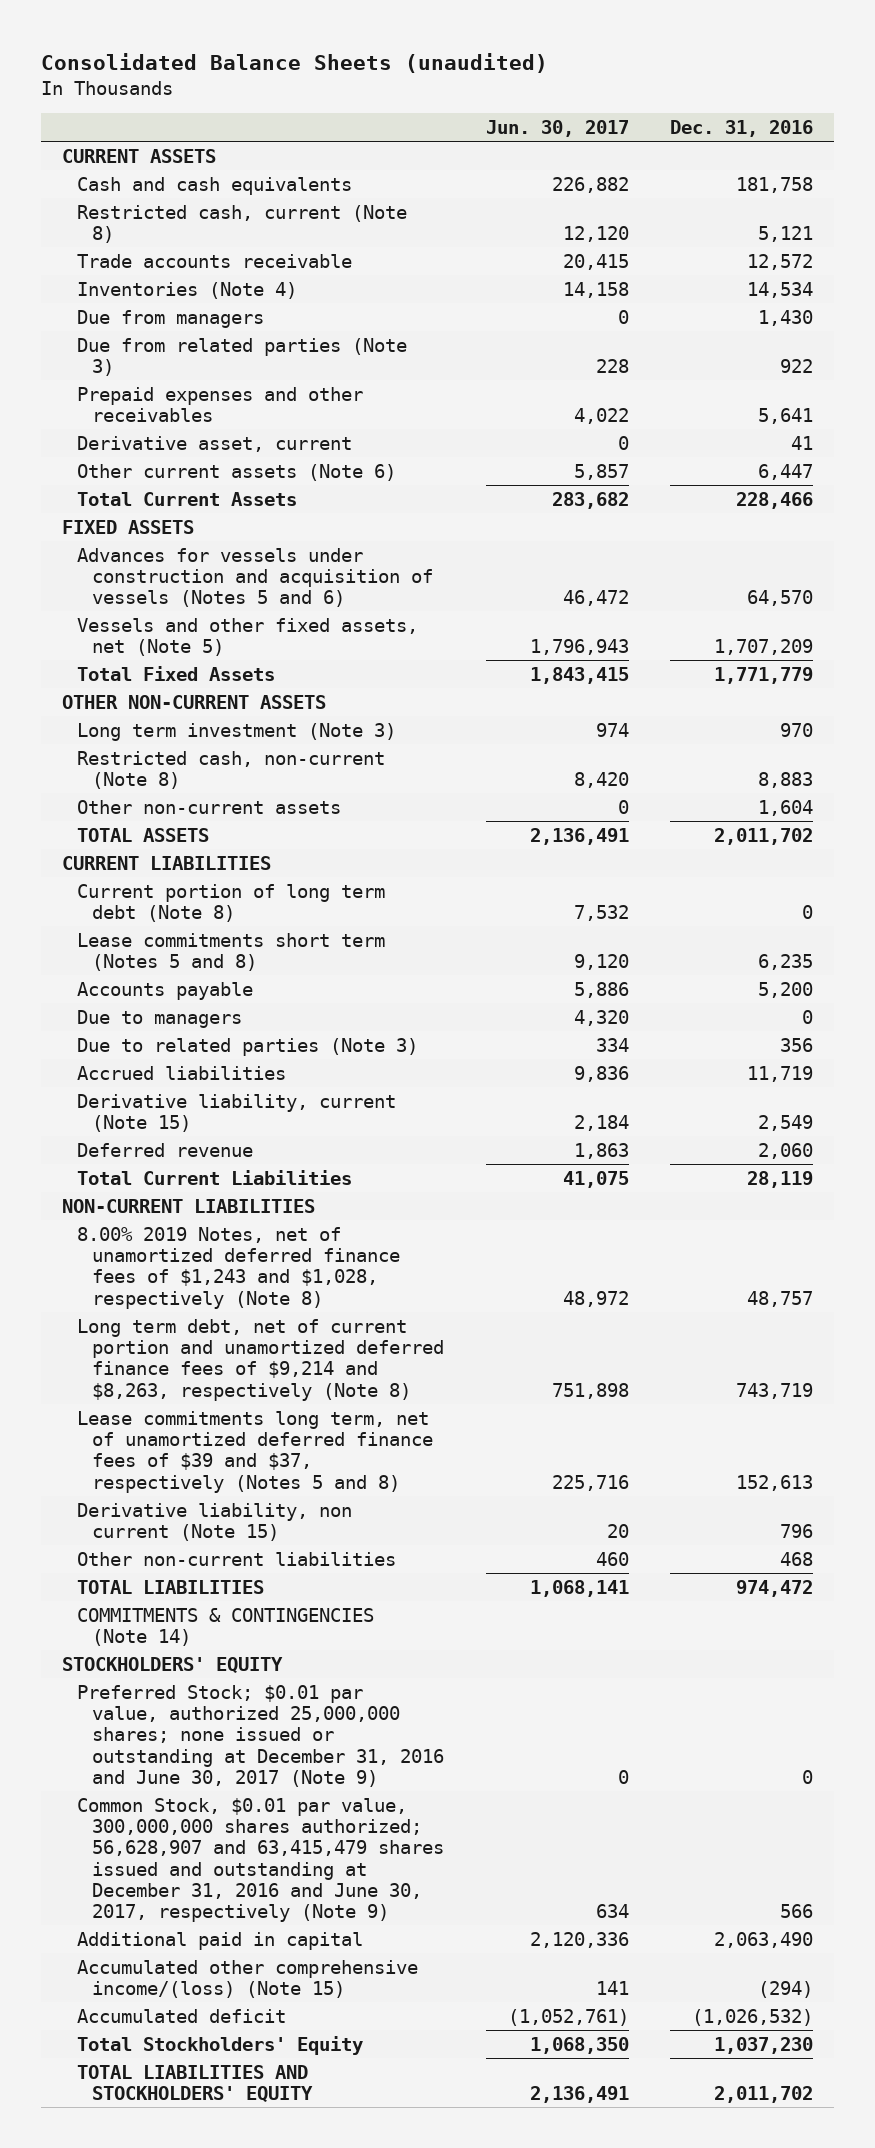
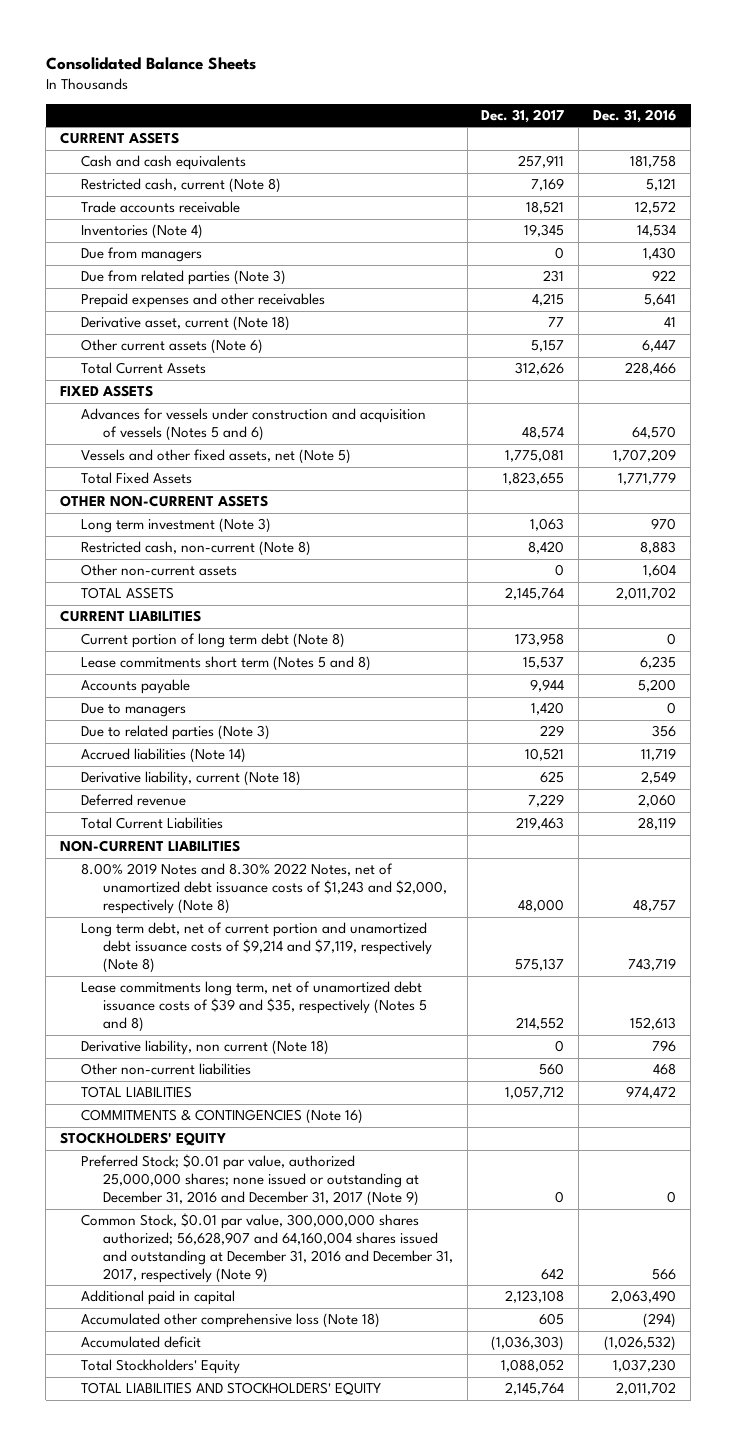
- Consolidated Balance Sheets (unaudited)
+ Consolidated Balance Sheets
- | Jun. 30, 2017 | Dec. 31, 2016
+ | Dec. 31, 2017 | Dec. 31, 2016
- Derivative asset, current | 0 | 41
+ Derivative asset, current (Note 18) | 77 | 41
- Accrued liabilities | 9,836 | 11,719
- Derivative liability, current (Note 15) | 2,184 | 2,549
+ Accrued liabilities (Note 14) | 10,521 | 11,719
+ Derivative liability, current (Note 18) | 625 | 2,549
- 8.00% 2019 Notes, net of unamortized deferred finance fees of $1,243 and $1,028, respectively (Note 8) | 48,972 | 48,757
- Long term debt, net of current portion and unamortized deferred finance fees of $9,214 and $8,263, respectively (Note 8) | 751,898 | 743,719
- Lease commitments long term, net of unamortized deferred finance fees of $39 and $37, respectively (Notes 5 and 8) | 225,716 | 152,613
- Derivative liability, non current (Note 15) | 20 | 796
+ 8.00% 2019 Notes and 8.30% 2022 Notes, net of unamortized debt issuance costs of $1,243 and $2,000, respectively (Note 8) | 48,000 | 48,757
+ Long term debt, net of current portion and unamortized debt issuance costs of $9,214 and $7,119, respectively (Note 8) | 575,137 | 743,719
+ Lease commitments long term, net of unamortized debt issuance costs of $39 and $35, respectively (Notes 5 and 8) | 214,552 | 152,613
+ Derivative liability, non current (Note 18) | 0 | 796
- COMMITMENTS & CONTINGENCIES (Note 14)
+ COMMITMENTS & CONTINGENCIES (Note 16)
- Preferred Stock; $0.01 par value, authorized 25,000,000 shares; none issued or outstanding at December 31, 2016 and June 30, 2017 (Note 9) | 0 | 0
- Common Stock, $0.01 par value, 300,000,000 shares authorized; 56,628,907 and 63,415,479 shares issued and outstanding at December 31, 2016 and June 30, 2017, respectively (Note 9) | 634 | 566
+ Preferred Stock; $0.01 par value, authorized 25,000,000 shares; none issued or outstanding at December 31, 2016 and December 31, 2017 (Note 9) | 0 | 0
+ Common Stock, $0.01 par value, 300,000,000 shares authorized; 56,628,907 and 64,160,004 shares issued and outstanding at December 31, 2016 and December 31, 2017, respectively (Note 9) | 642 | 566
- Accumulated other comprehensive income/(loss) (Note 15) | 141 | (294)
+ Accumulated other comprehensive loss (Note 18) | 605 | (294)

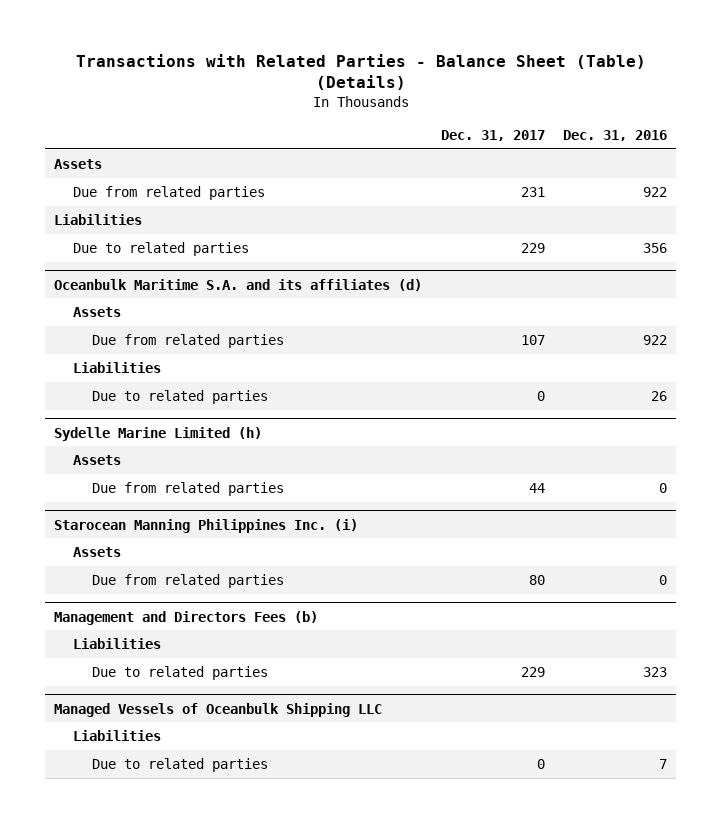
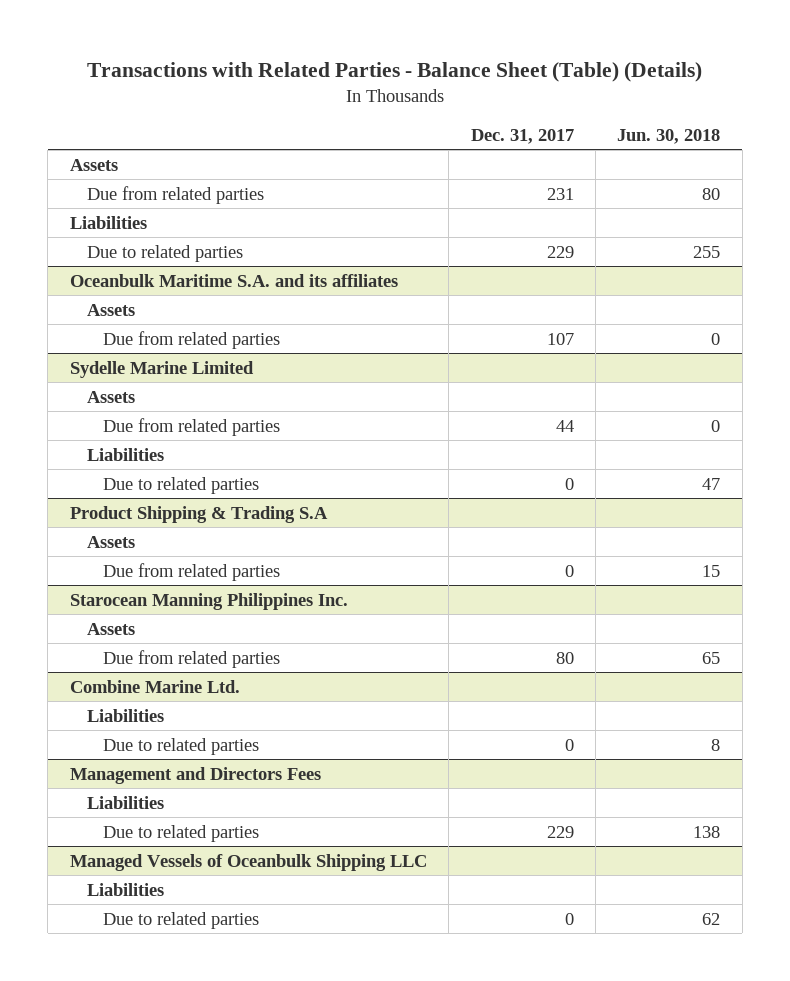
- | Dec. 31, 2017 | Dec. 31, 2016
+ | Dec. 31, 2017 | Jun. 30, 2018
- Oceanbulk Maritime S.A. and its affiliates (d)
+ Oceanbulk Maritime S.A. and its affiliates
+ Sydelle Marine Limited
+ Assets
+ Due from related parties | 44 | 0
- Sydelle Marine Limited (h)
+ Product Shipping & Trading S.A
- Due from related parties | 44 | 0
- Starocean Manning Philippines Inc. (i)
+ Due from related parties | 0 | 15
+ Starocean Manning Philippines Inc.
- Management and Directors Fees (b)
+ Combine Marine Ltd.
+ Due to related parties | 0 | 8
+ Management and Directors Fees
+ Liabilities

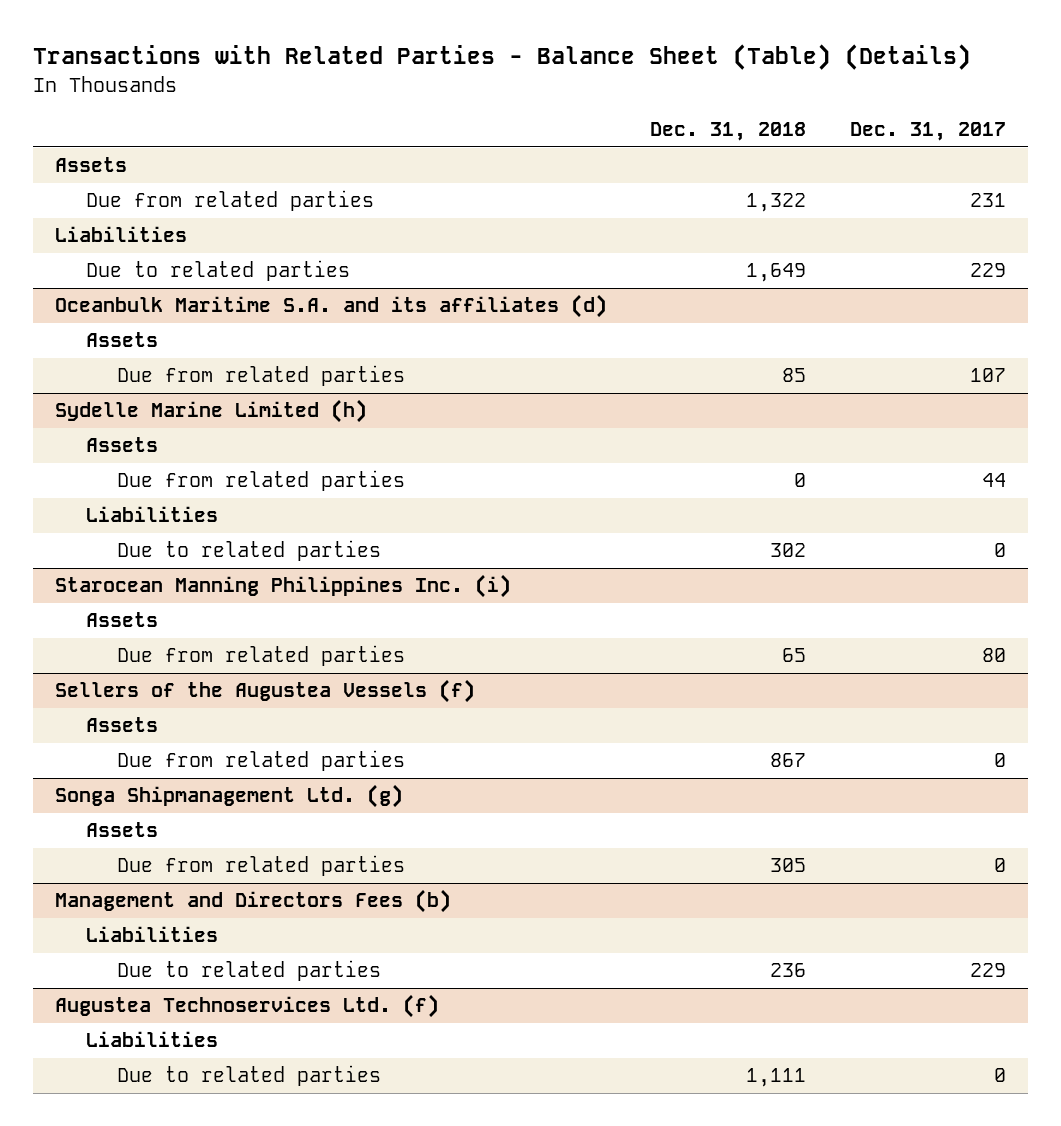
- | Dec. 31, 2017 | Jun. 30, 2018
+ | Dec. 31, 2018 | Dec. 31, 2017
- Oceanbulk Maritime S.A. and its affiliates
+ Oceanbulk Maritime S.A. and its affiliates (d)
- Sydelle Marine Limited
+ Sydelle Marine Limited (h)
- Product Shipping & Trading S.A
+ Starocean Manning Philippines Inc. (i)
+ Due from related parties | 65 | 80
+ Sellers of the Augustea Vessels (f)
+ Assets
- Starocean Manning Philippines Inc.
+ Songa Shipmanagement Ltd. (g)
- Due from related parties | 80 | 65
- Combine Marine Ltd.
- Liabilities
- Due to related parties | 0 | 8
- Management and Directors Fees
+ Due from related parties | 305 | 0
+ Management and Directors Fees (b)
- Managed Vessels of Oceanbulk Shipping LLC
+ Augustea Technoservices Ltd. (f)

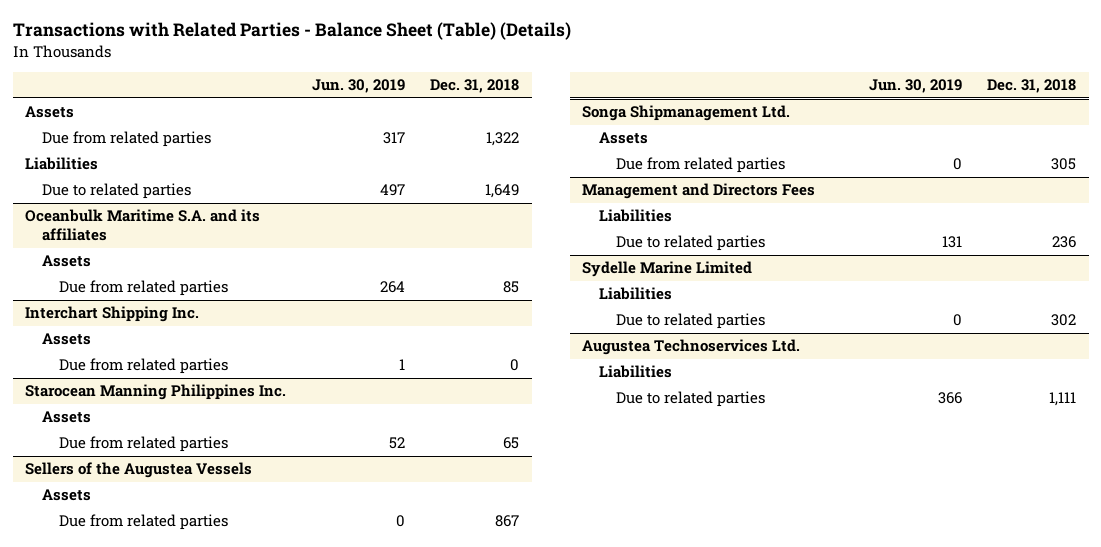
- | Dec. 31, 2018 | Dec. 31, 2017
+ | Jun. 30, 2019 | Dec. 31, 2018
- Oceanbulk Maritime S.A. and its affiliates (d)
+ Oceanbulk Maritime S.A. and its affiliates
- Sydelle Marine Limited (h)
+ Interchart Shipping Inc.
- Liabilities
- Due to related parties | 302 | 0
- Starocean Manning Philippines Inc. (i)
+ Starocean Manning Philippines Inc.
- Sellers of the Augustea Vessels (f)
+ Sellers of the Augustea Vessels
- Songa Shipmanagement Ltd. (g)
+ Songa Shipmanagement Ltd.
- Management and Directors Fees (b)
+ Management and Directors Fees
- Augustea Technoservices Ltd. (f)
+ Sydelle Marine Limited
+ Due to related parties | 0 | 302
+ Augustea Technoservices Ltd.
+ Liabilities

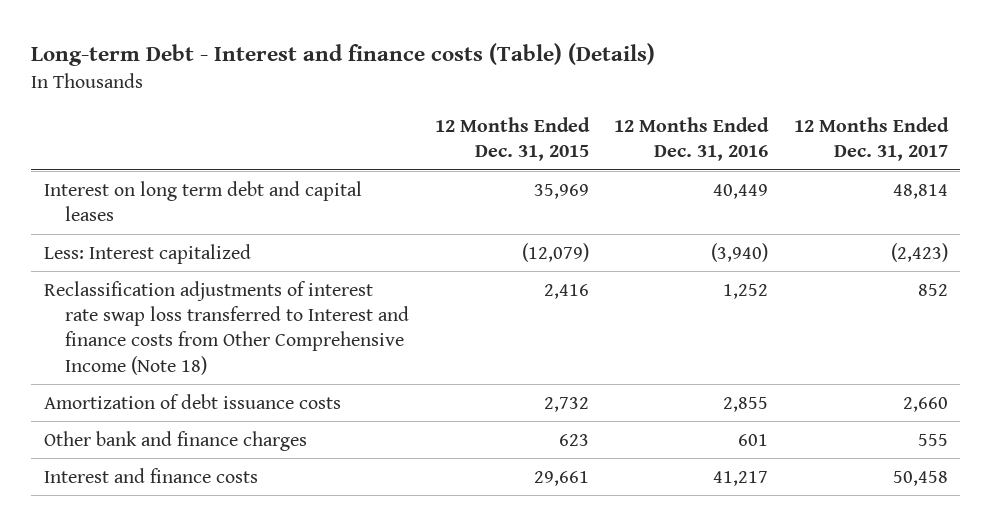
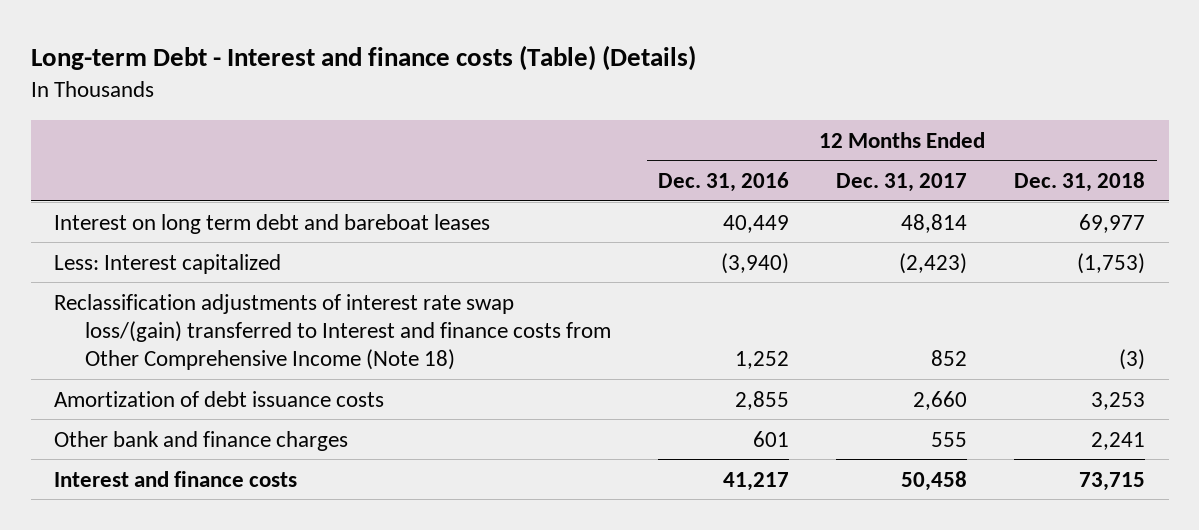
- | 12 Months Ended Dec. 31, 2015 | 12 Months Ended Dec. 31, 2016 | 12 Months Ended Dec. 31, 2017
+ | 12 Months Ended Dec. 31, 2016 | 12 Months Ended Dec. 31, 2017 | 12 Months Ended Dec. 31, 2018
- Interest on long term debt and capital leases | 35,969 | 40,449 | 48,814
+ Interest on long term debt and bareboat leases | 40,449 | 48,814 | 69,977
- Reclassification adjustments of interest rate swap loss transferred to Interest and finance costs from Other Comprehensive Income (Note 18) | 2,416 | 1,252 | 852
+ Reclassification adjustments of interest rate swap loss/(gain) transferred to Interest and finance costs from Other Comprehensive Income (Note 18) | 1,252 | 852 | (3)

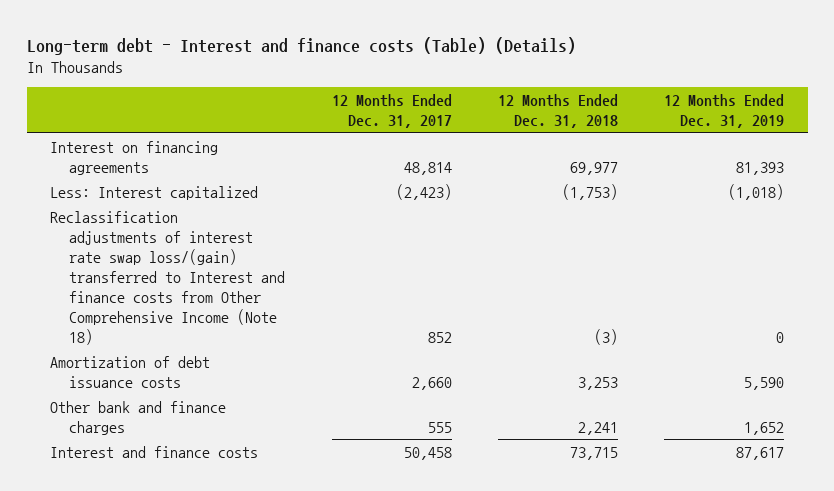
- Long-term Debt - Interest and finance costs (Table) (Details)
+ Long-term debt - Interest and finance costs (Table) (Details)
- | 12 Months Ended Dec. 31, 2016 | 12 Months Ended Dec. 31, 2017 | 12 Months Ended Dec. 31, 2018
+ | 12 Months Ended Dec. 31, 2017 | 12 Months Ended Dec. 31, 2018 | 12 Months Ended Dec. 31, 2019
- Interest on long term debt and bareboat leases | 40,449 | 48,814 | 69,977
+ Interest on financing agreements | 48,814 | 69,977 | 81,393

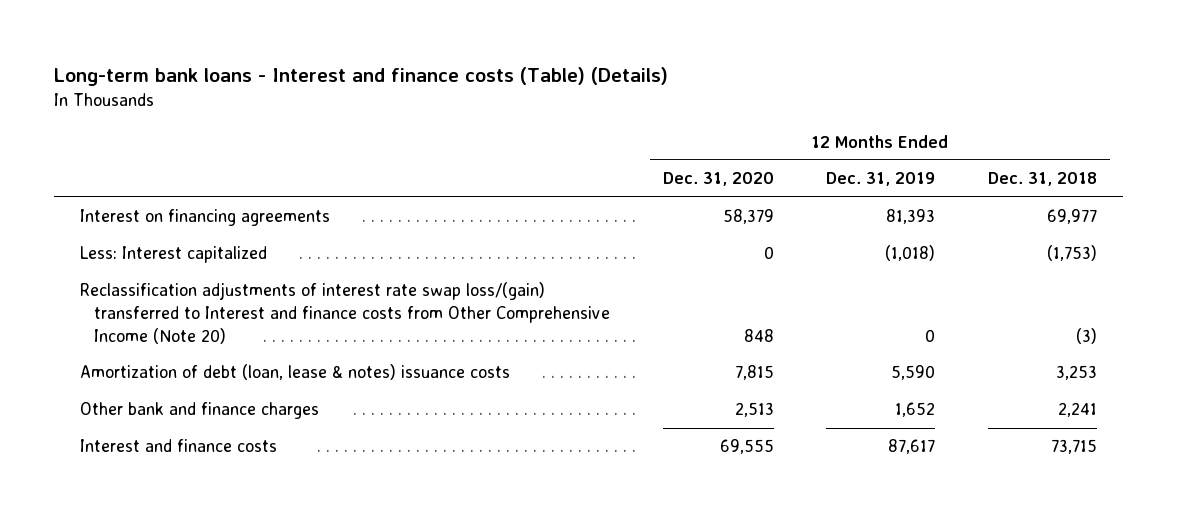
- Long-term debt - Interest and finance costs (Table) (Details)
+ Long-term bank loans - Interest and finance costs (Table) (Details)
- | 12 Months Ended Dec. 31, 2017 | 12 Months Ended Dec. 31, 2018 | 12 Months Ended Dec. 31, 2019
+ | 12 Months Ended Dec. 31, 2020 | 12 Months Ended Dec. 31, 2019 | 12 Months Ended Dec. 31, 2018
- Reclassification adjustments of interest rate swap loss/(gain) transferred to Interest and finance costs from Other Comprehensive Income (Note 18) | 852 | (3) | 0
- Amortization of debt issuance costs | 2,660 | 3,253 | 5,590
+ Reclassification adjustments of interest rate swap loss/(gain) transferred to Interest and finance costs from Other Comprehensive Income (Note 20) | 848 | 0 | (3)
+ Amortization of debt (loan, lease & notes) issuance costs | 7,815 | 5,590 | 3,253

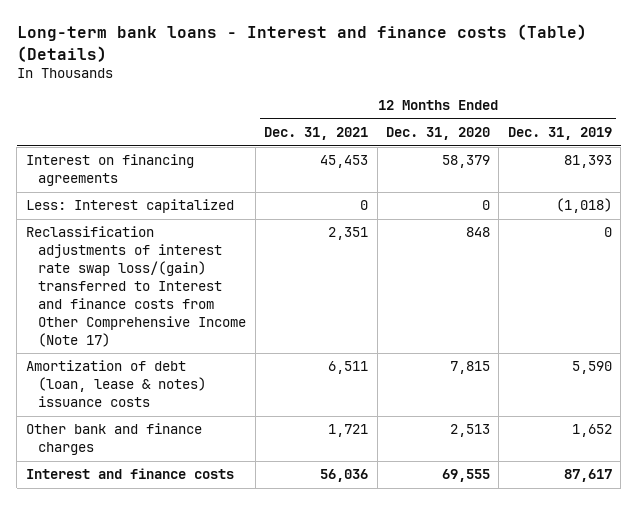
- | 12 Months Ended Dec. 31, 2020 | 12 Months Ended Dec. 31, 2019 | 12 Months Ended Dec. 31, 2018
+ | 12 Months Ended Dec. 31, 2021 | 12 Months Ended Dec. 31, 2020 | 12 Months Ended Dec. 31, 2019
- Reclassification adjustments of interest rate swap loss/(gain) transferred to Interest and finance costs from Other Comprehensive Income (Note 20) | 848 | 0 | (3)
+ Reclassification adjustments of interest rate swap loss/(gain) transferred to Interest and finance costs from Other Comprehensive Income (Note 17) | 2,351 | 848 | 0

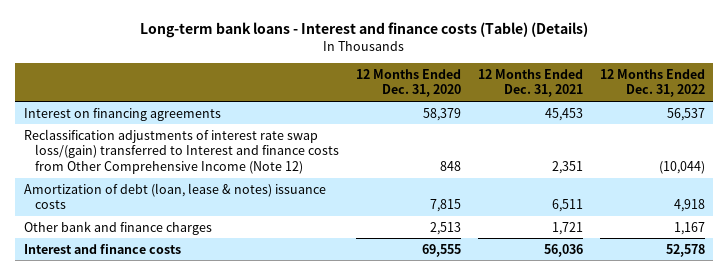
- | 12 Months Ended Dec. 31, 2021 | 12 Months Ended Dec. 31, 2020 | 12 Months Ended Dec. 31, 2019
+ | 12 Months Ended Dec. 31, 2020 | 12 Months Ended Dec. 31, 2021 | 12 Months Ended Dec. 31, 2022
- Less: Interest capitalized | 0 | 0 | (1,018)
- Reclassification adjustments of interest rate swap loss/(gain) transferred to Interest and finance costs from Other Comprehensive Income (Note 17) | 2,351 | 848 | 0
+ Reclassification adjustments of interest rate swap loss/(gain) transferred to Interest and finance costs from Other Comprehensive Income (Note 12) | 848 | 2,351 | (10,044)

